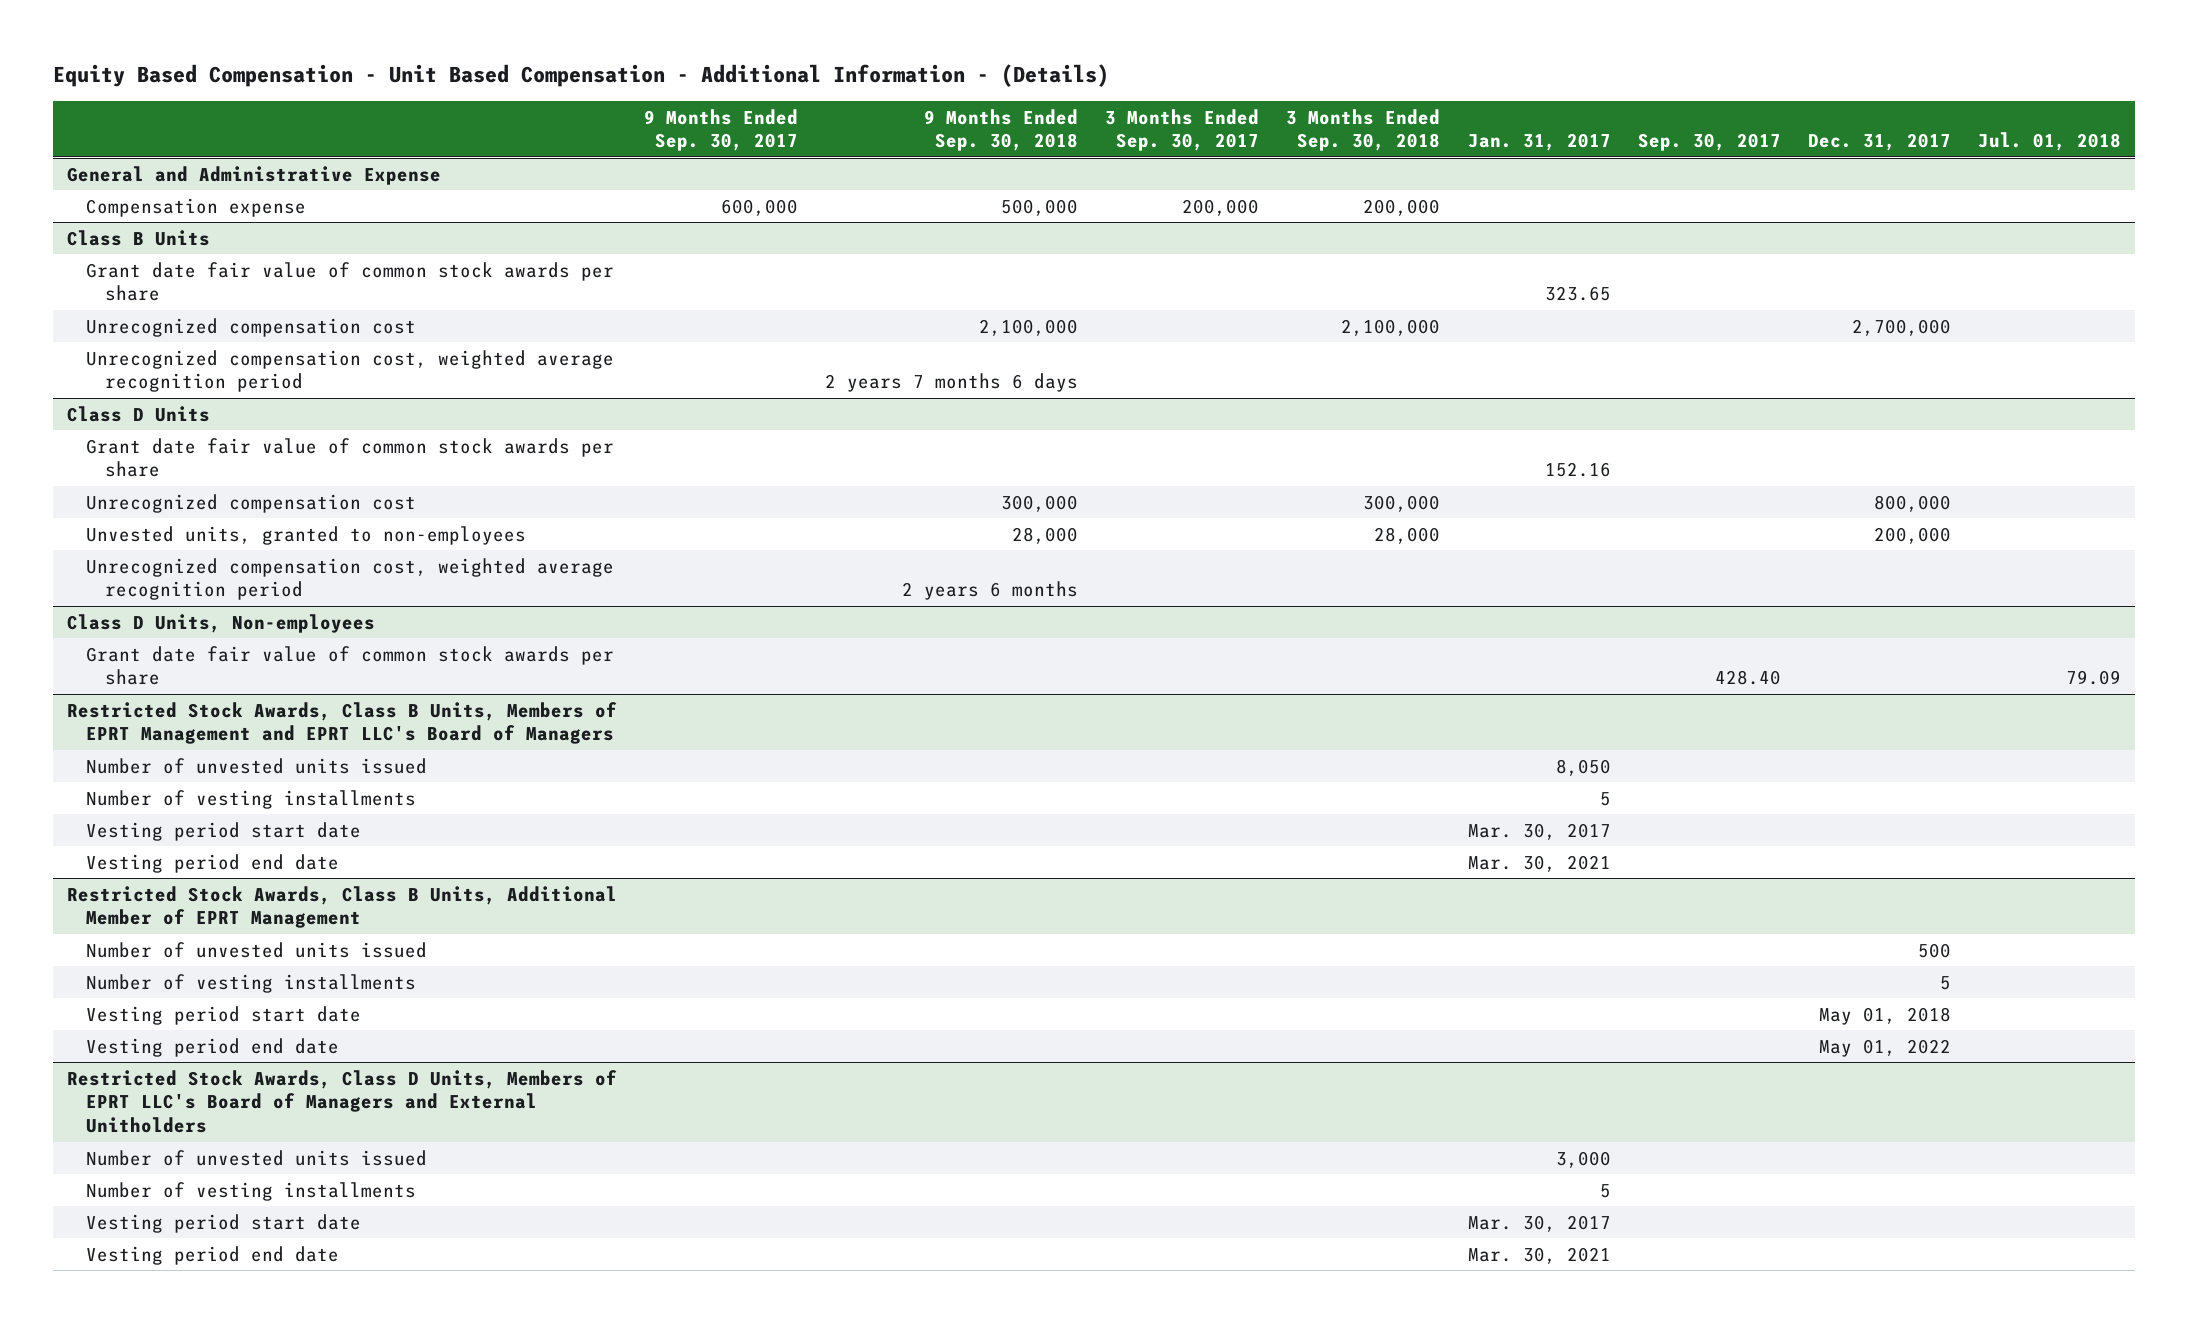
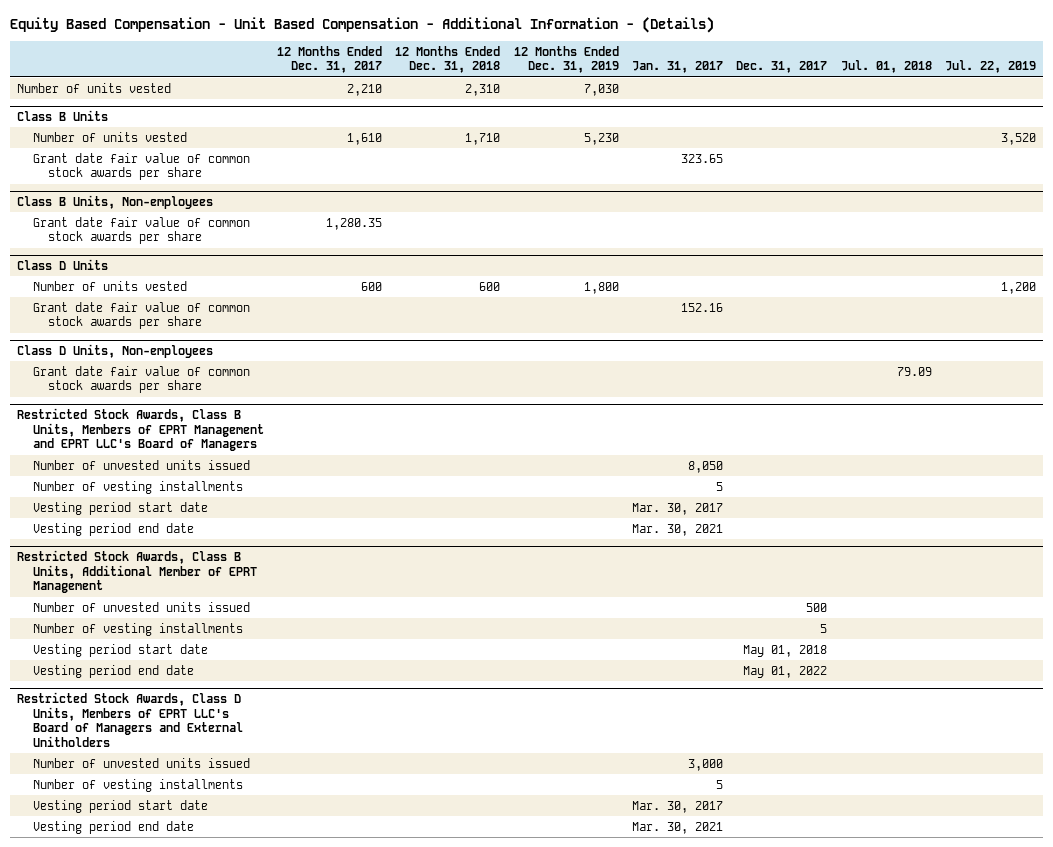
- | 9 Months Ended Sep. 30, 2017 | 9 Months Ended Sep. 30, 2018 | 3 Months Ended Sep. 30, 2017 | 3 Months Ended Sep. 30, 2018 | Jan. 31, 2017 | Sep. 30, 2017 | Dec. 31, 2017 | Jul. 01, 2018
+ | 12 Months Ended Dec. 31, 2017 | 12 Months Ended Dec. 31, 2018 | 12 Months Ended Dec. 31, 2019 | Jan. 31, 2017 | Dec. 31, 2017 | Jul. 01, 2018 | Jul. 22, 2019
- General and Administrative Expense
- Compensation expense | 600,000 | 500,000 | 200,000 | 200,000 | | | |
+ Number of units vested | 2,210 | 2,310 | 7,030 | | | |
@ Class B Units
+ Number of units vested | 1,610 | 1,710 | 5,230 | | | | 3,520
- Unrecognized compensation cost | | 2,100,000 | | 2,100,000 | | | 2,700,000 |
- Unrecognized compensation cost, weighted average recognition period | | 2 years 7 months 6 days | | | | | |
+ Class B Units, Non-employees
+ Grant date fair value of common stock awards per share | 1,280.35 | | | | | |
@ Class D Units
+ Number of units vested | 600 | 600 | 1,800 | | | | 1,200
- Unrecognized compensation cost | | 300,000 | | 300,000 | | | 800,000 |
- Unvested units, granted to non-employees | | 28,000 | | 28,000 | | | 200,000 |
- Unrecognized compensation cost, weighted average recognition period | | 2 years 6 months | | | | | |

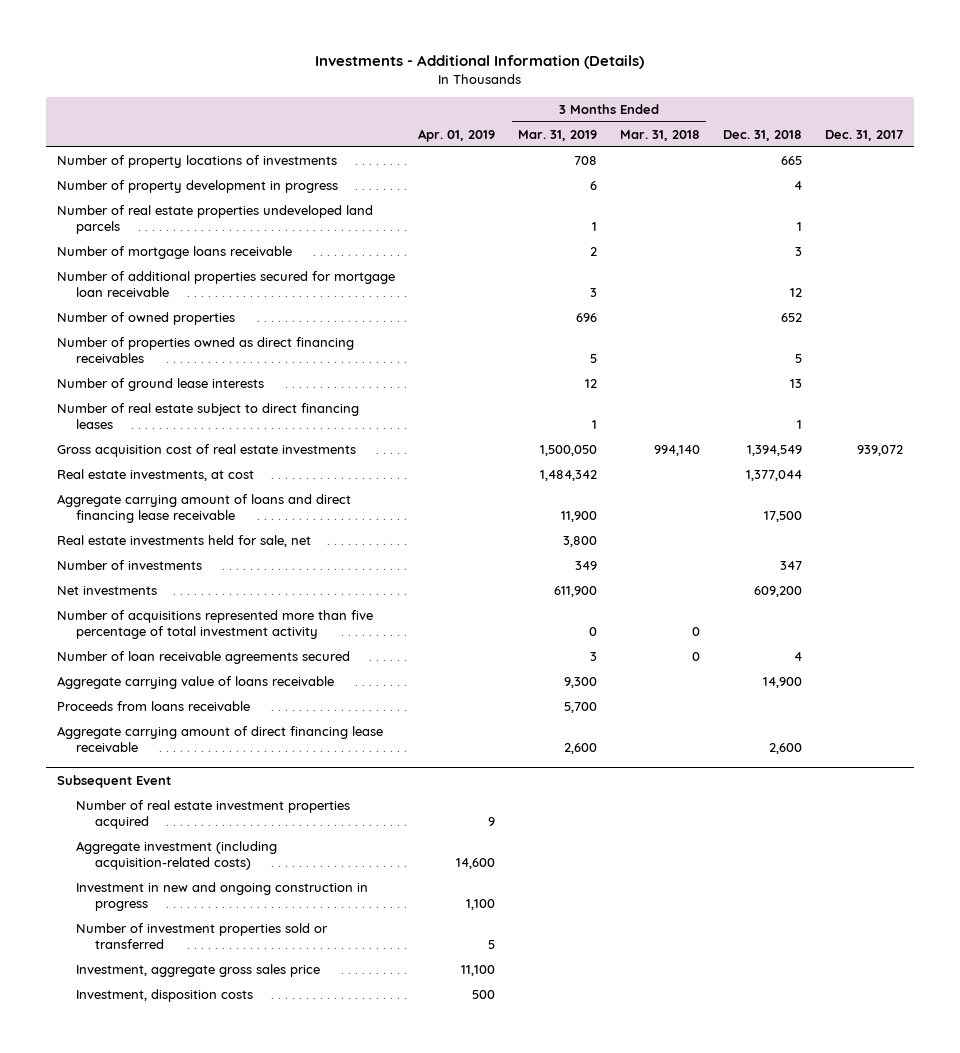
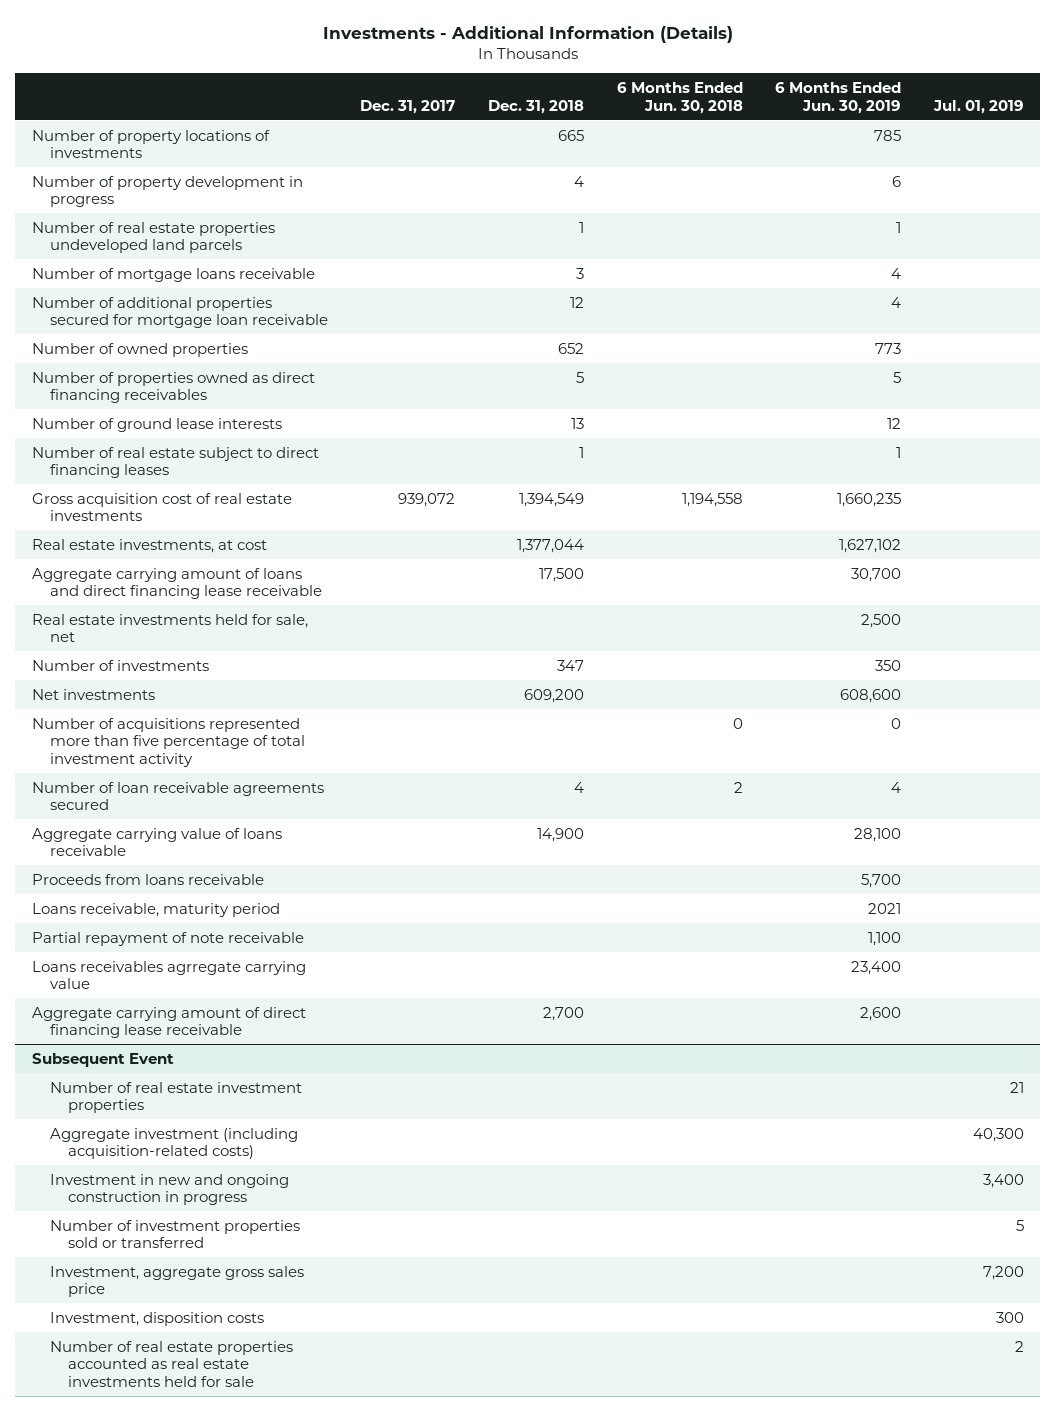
- | Apr. 01, 2019 | 3 Months Ended Mar. 31, 2019 | 3 Months Ended Mar. 31, 2018 | Dec. 31, 2018 | Dec. 31, 2017
+ | Dec. 31, 2017 | Dec. 31, 2018 | 6 Months Ended Jun. 30, 2018 | 6 Months Ended Jun. 30, 2019 | Jul. 01, 2019
- Aggregate carrying amount of direct financing lease receivable | | 2,600 | | 2,600 |
+ Loans receivable, maturity period | | | | 2021 |
+ Partial repayment of note receivable | | | | 1,100 |
+ Loans receivables agrregate carrying value | | | | 23,400 |
+ Aggregate carrying amount of direct financing lease receivable | | 2,700 | | 2,600 |
@ Subsequent Event
- Number of real estate investment properties acquired | 9 | | | |
+ Number of real estate investment properties | | | | | 21
+ Number of real estate properties accounted as real estate investments held for sale | | | | | 2

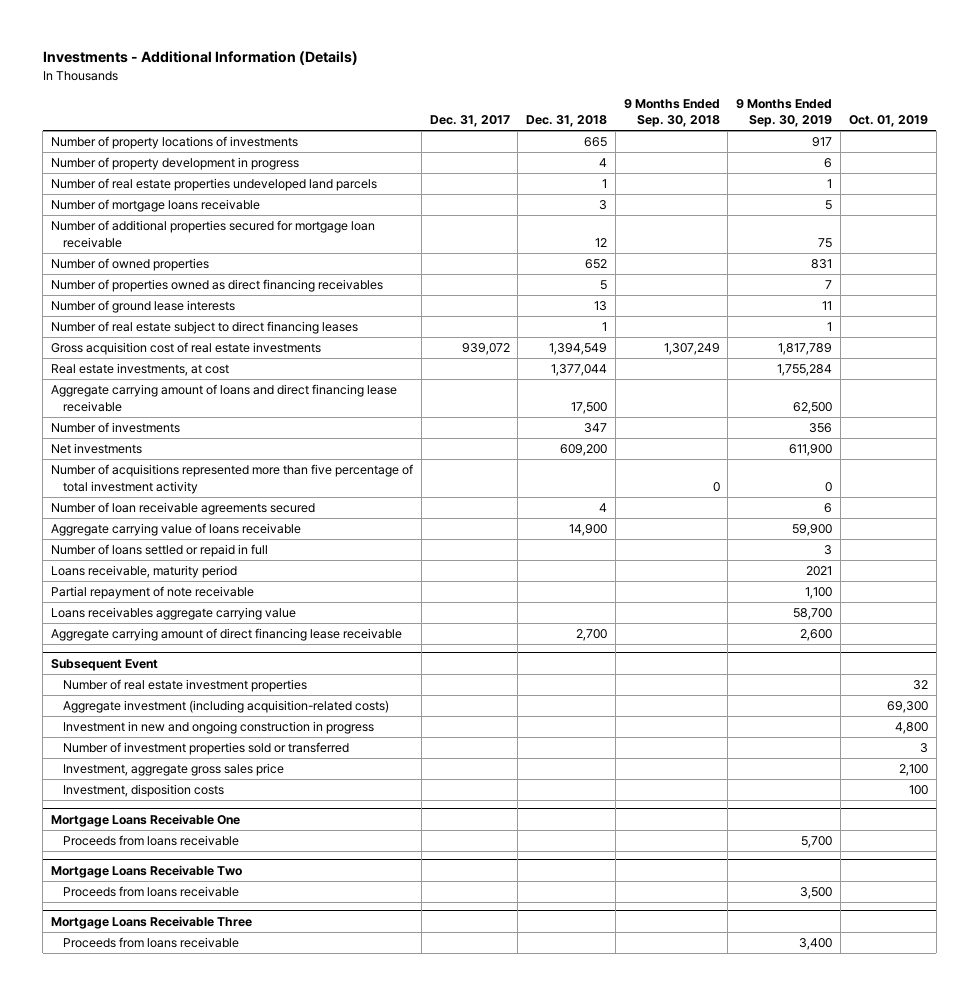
- | Dec. 31, 2017 | Dec. 31, 2018 | 6 Months Ended Jun. 30, 2018 | 6 Months Ended Jun. 30, 2019 | Jul. 01, 2019
+ | Dec. 31, 2017 | Dec. 31, 2018 | 9 Months Ended Sep. 30, 2018 | 9 Months Ended Sep. 30, 2019 | Oct. 01, 2019
- Real estate investments held for sale, net | | | | 2,500 |
- Proceeds from loans receivable | | | | 5,700 |
+ Number of loans settled or repaid in full | | | | 3 |
- Loans receivables agrregate carrying value | | | | 23,400 |
+ Loans receivables aggregate carrying value | | | | 58,700 |
@ Subsequent Event
- Number of real estate properties accounted as real estate investments held for sale | | | | | 2
+ Mortgage Loans Receivable One
+ Proceeds from loans receivable | | | | 5,700 |
+ Mortgage Loans Receivable Two
+ Proceeds from loans receivable | | | | 3,500 |
+ Mortgage Loans Receivable Three
+ Proceeds from loans receivable | | | | 3,400 |

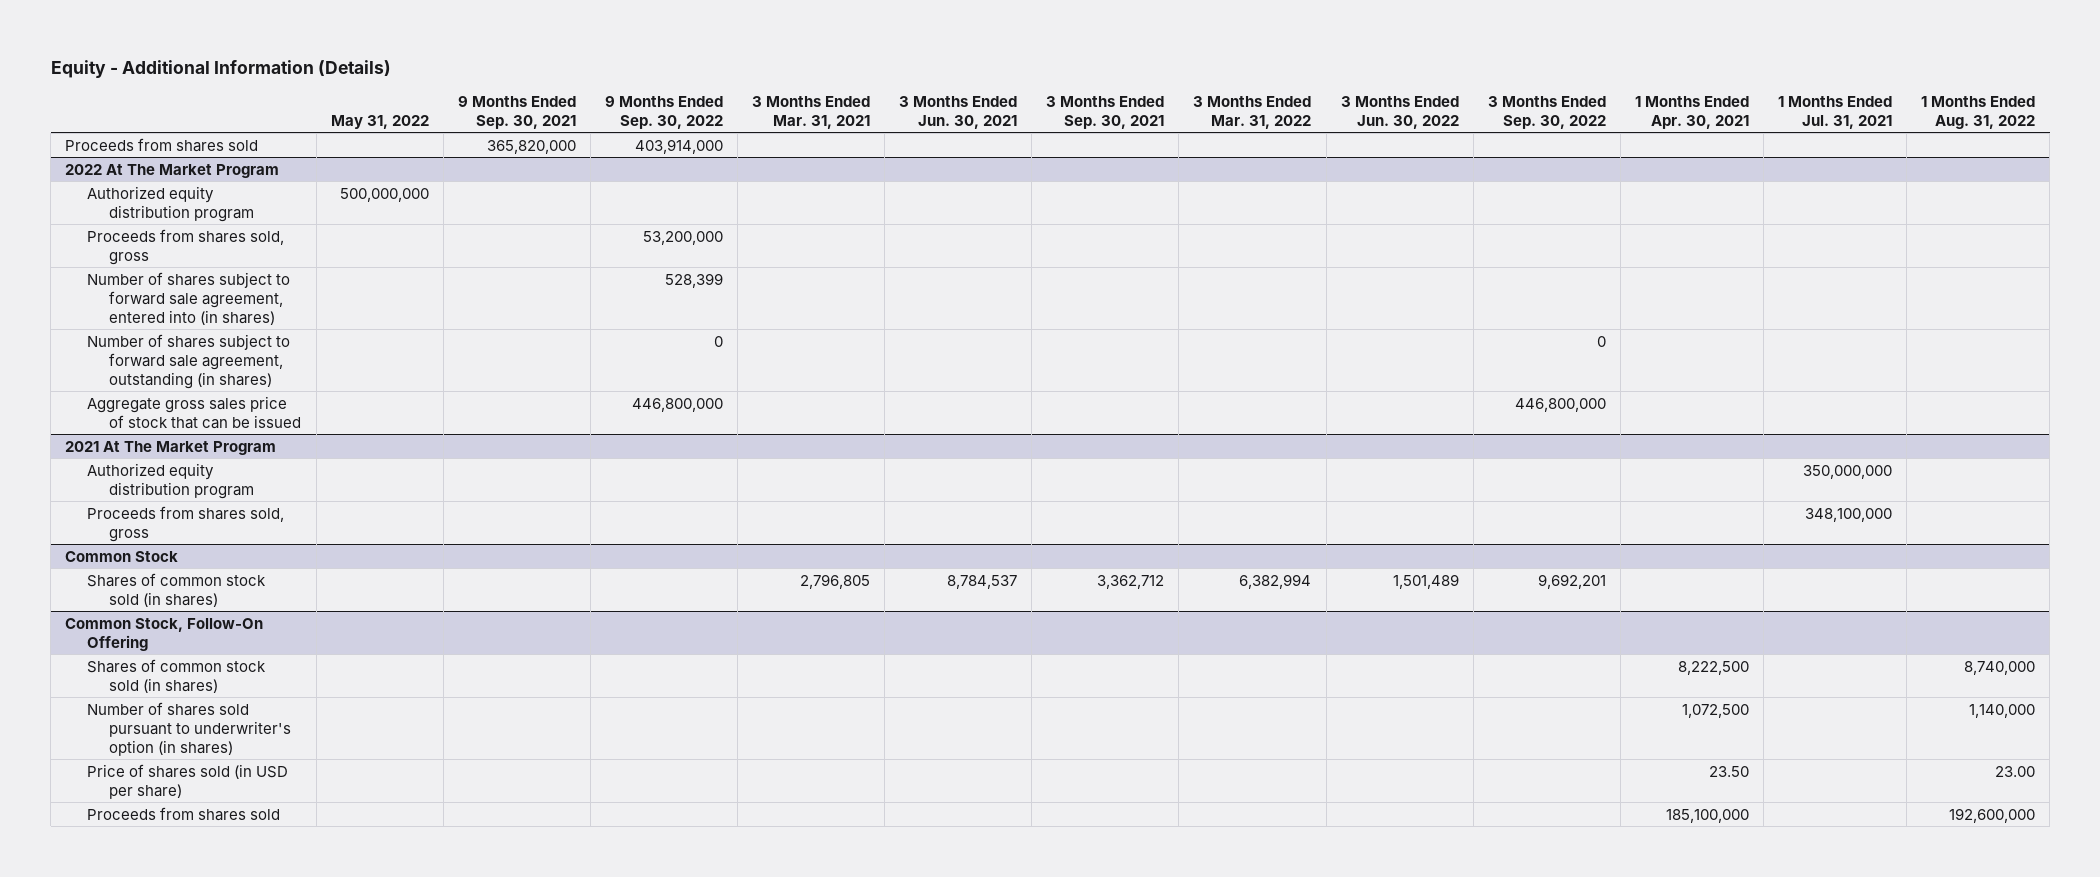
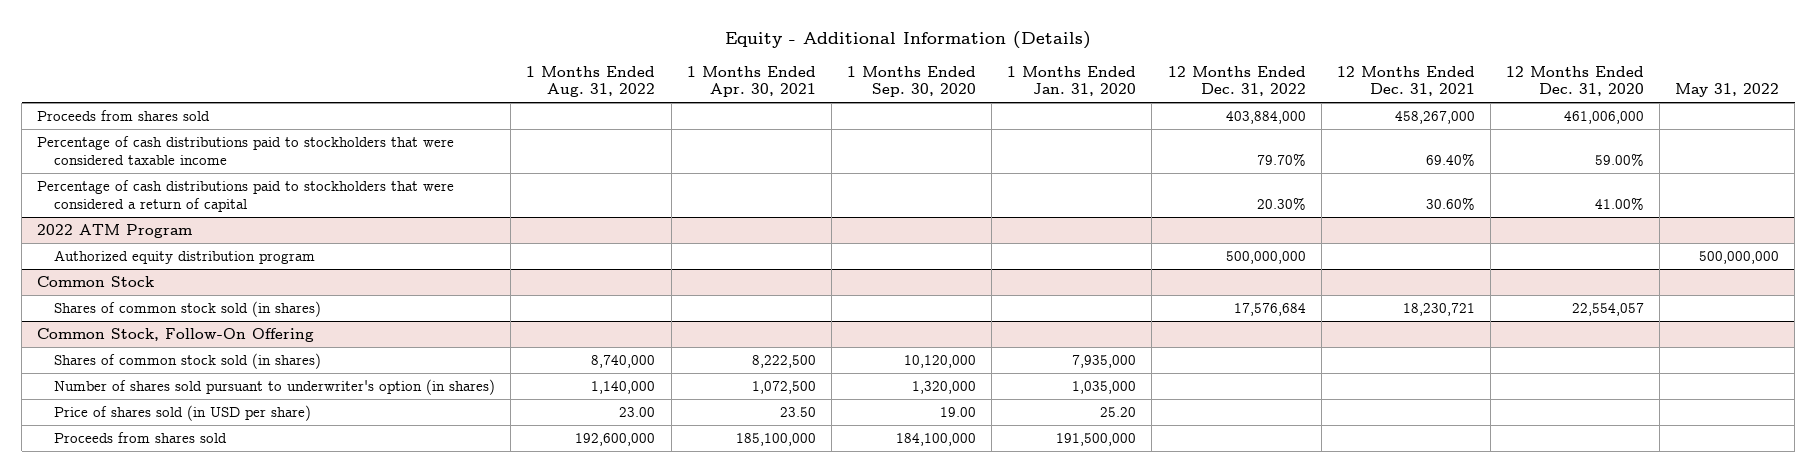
- | May 31, 2022 | 9 Months Ended Sep. 30, 2021 | 9 Months Ended Sep. 30, 2022 | 3 Months Ended Mar. 31, 2021 | 3 Months Ended Jun. 30, 2021 | 3 Months Ended Sep. 30, 2021 | 3 Months Ended Mar. 31, 2022 | 3 Months Ended Jun. 30, 2022 | 3 Months Ended Sep. 30, 2022 | 1 Months Ended Apr. 30, 2021 | 1 Months Ended Jul. 31, 2021 | 1 Months Ended Aug. 31, 2022
+ | 1 Months Ended Aug. 31, 2022 | 1 Months Ended Apr. 30, 2021 | 1 Months Ended Sep. 30, 2020 | 1 Months Ended Jan. 31, 2020 | 12 Months Ended Dec. 31, 2022 | 12 Months Ended Dec. 31, 2021 | 12 Months Ended Dec. 31, 2020 | May 31, 2022
- 2022 At The Market Program
+ Percentage of cash distributions paid to stockholders that were considered taxable income | | | | | 79.70% | 69.40% | 59.00% |
+ Percentage of cash distributions paid to stockholders that were considered a return of capital | | | | | 20.30% | 30.60% | 41.00% |
+ 2022 ATM Program
- Proceeds from shares sold, gross | | | 53,200,000 | | | | | | | | |
- Number of shares subject to forward sale agreement, entered into (in shares) | | | 528,399 | | | | | | | | |
- Number of shares subject to forward sale agreement, outstanding (in shares) | | | 0 | | | | | | 0 | | |
- Aggregate gross sales price of stock that can be issued | | | 446,800,000 | | | | | | 446,800,000 | | |
- 2021 At The Market Program
- Authorized equity distribution program | | | | | | | | | | | 350,000,000 |
- Proceeds from shares sold, gross | | | | | | | | | | | 348,100,000 |

